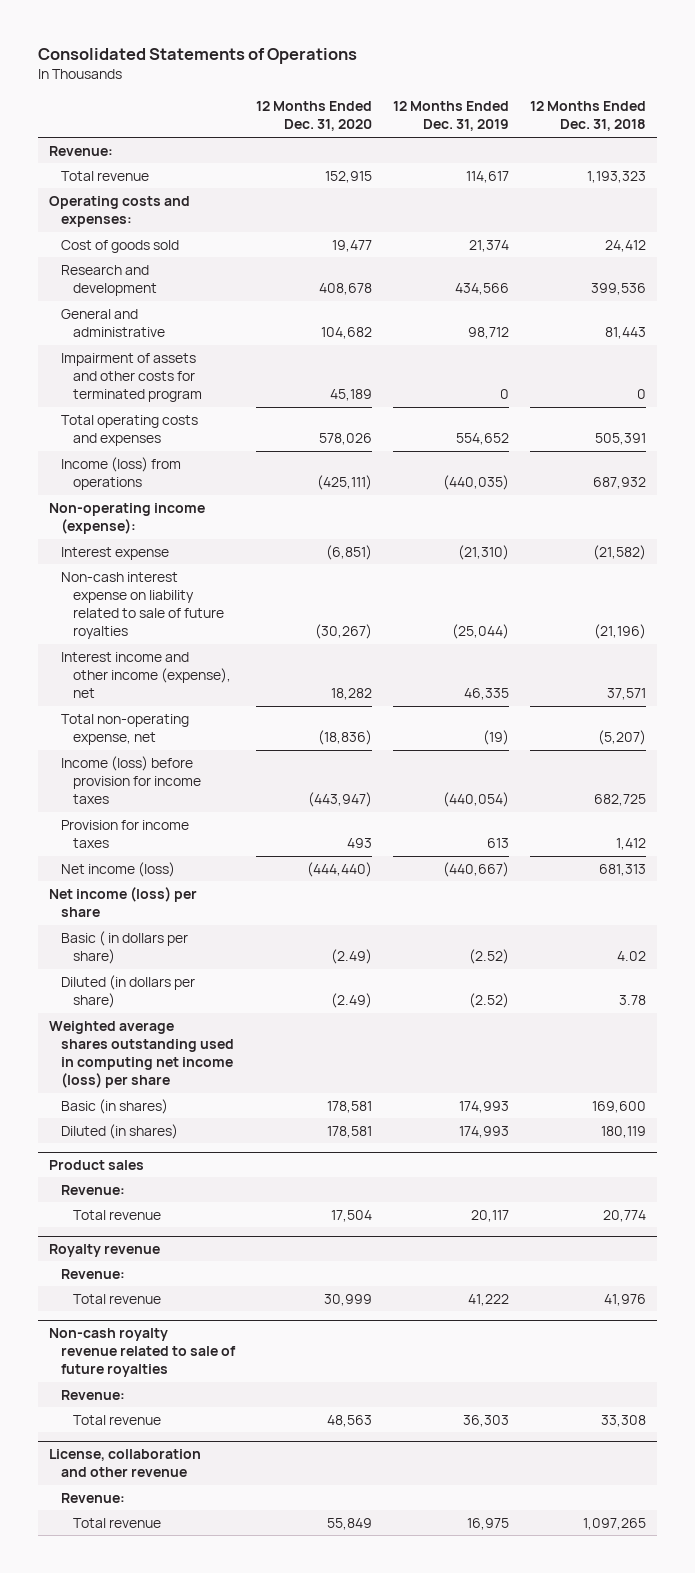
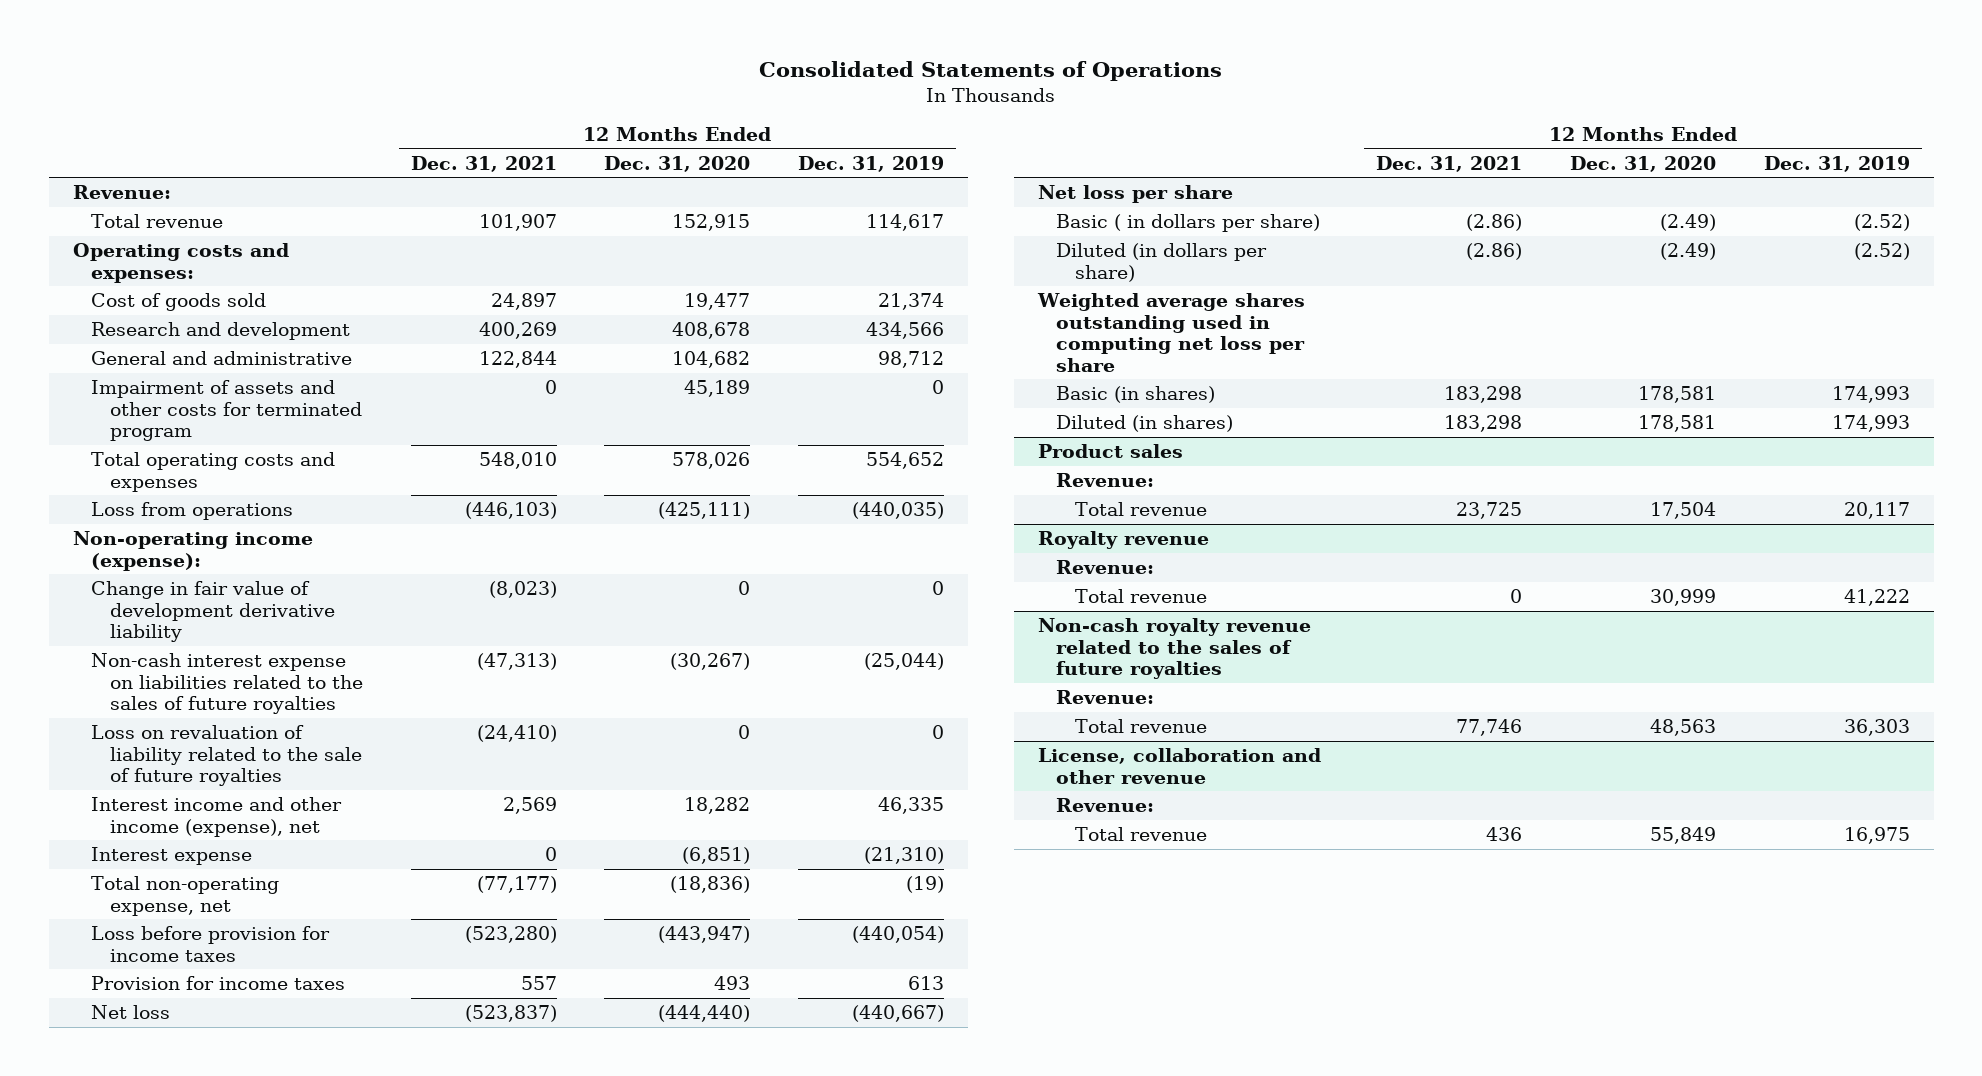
- | 12 Months Ended Dec. 31, 2020 | 12 Months Ended Dec. 31, 2019 | 12 Months Ended Dec. 31, 2018
+ | 12 Months Ended Dec. 31, 2021 | 12 Months Ended Dec. 31, 2020 | 12 Months Ended Dec. 31, 2019
- Income (loss) from operations | (425,111) | (440,035) | 687,932
+ Loss from operations | (446,103) | (425,111) | (440,035)
- Non-cash interest expense on liability related to sale of future royalties | (30,267) | (25,044) | (21,196)
+ Change in fair value of development derivative liability | (8,023) | 0 | 0
+ Non-cash interest expense on liabilities related to the sales of future royalties | (47,313) | (30,267) | (25,044)
+ Loss on revaluation of liability related to the sale of future royalties | (24,410) | 0 | 0
moved down: Interest expense | 0 | (6,851) | (21,310)
- Income (loss) before provision for income taxes | (443,947) | (440,054) | 682,725
+ Loss before provision for income taxes | (523,280) | (443,947) | (440,054)
- Net income (loss) | (444,440) | (440,667) | 681,313
- Net income (loss) per share
+ Net loss | (523,837) | (444,440) | (440,667)
+ Net loss per share
- Weighted average shares outstanding used in computing net income (loss) per share
+ Weighted average shares outstanding used in computing net loss per share
- Non-cash royalty revenue related to sale of future royalties
+ Non-cash royalty revenue related to the sales of future royalties

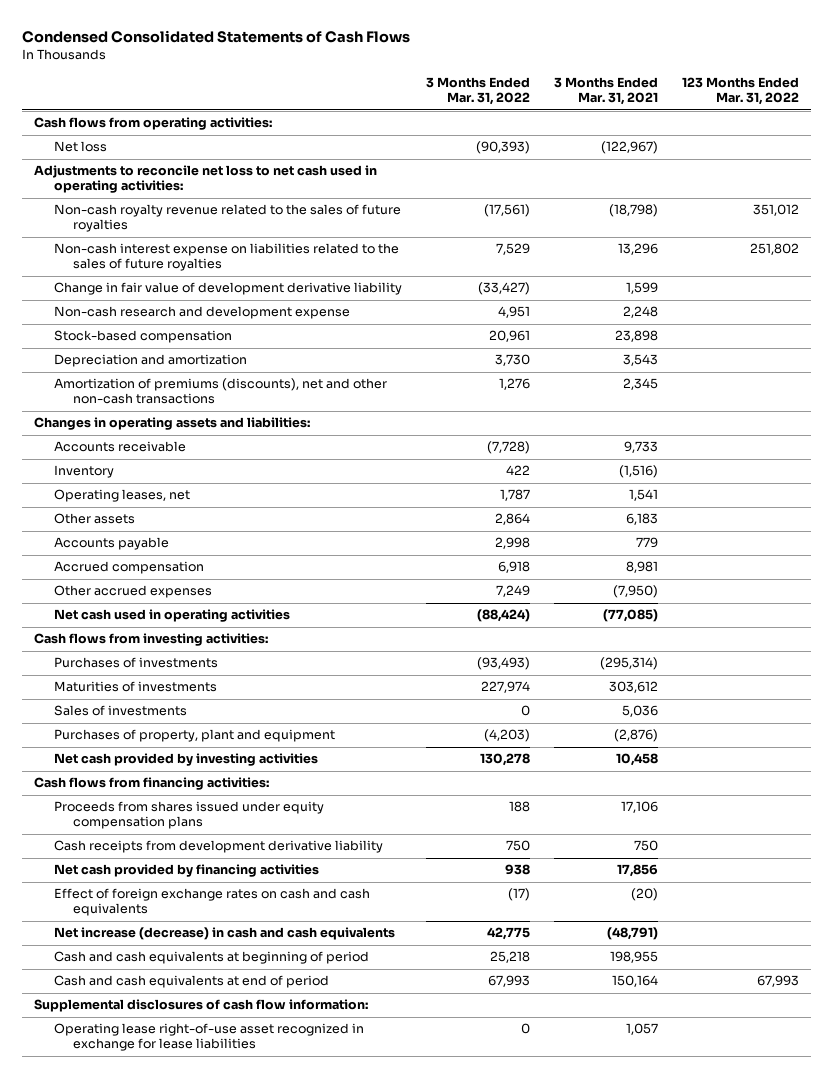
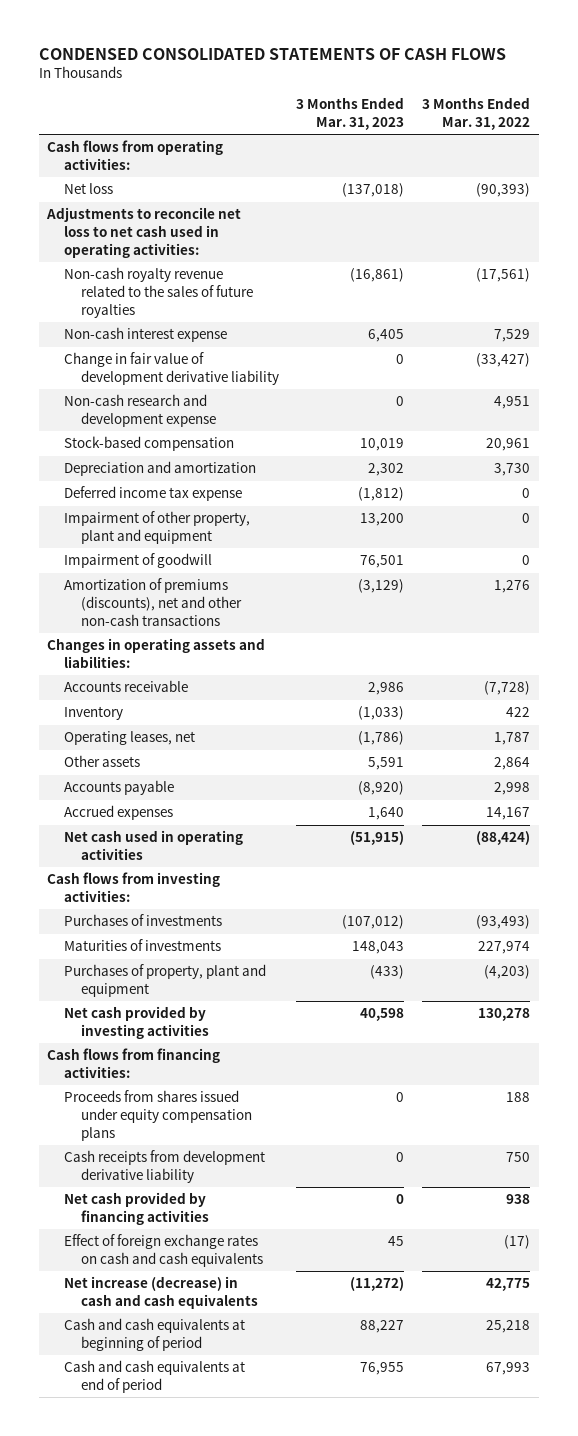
- Condensed Consolidated Statements of Cash Flows
+ CONDENSED CONSOLIDATED STATEMENTS OF CASH FLOWS
- | 3 Months Ended Mar. 31, 2022 | 3 Months Ended Mar. 31, 2021 | 123 Months Ended Mar. 31, 2022
+ | 3 Months Ended Mar. 31, 2023 | 3 Months Ended Mar. 31, 2022
- Non-cash interest expense on liabilities related to the sales of future royalties | 7,529 | 13,296 | 251,802
+ Non-cash interest expense | 6,405 | 7,529
+ Deferred income tax expense | (1,812) | 0
+ Impairment of other property, plant and equipment | 13,200 | 0
+ Impairment of goodwill | 76,501 | 0
- Accrued compensation | 6,918 | 8,981 |
- Other accrued expenses | 7,249 | (7,950) |
+ Accrued expenses | 1,640 | 14,167
- Sales of investments | 0 | 5,036 |
- Supplemental disclosures of cash flow information:
- Operating lease right-of-use asset recognized in exchange for lease liabilities | 0 | 1,057 |

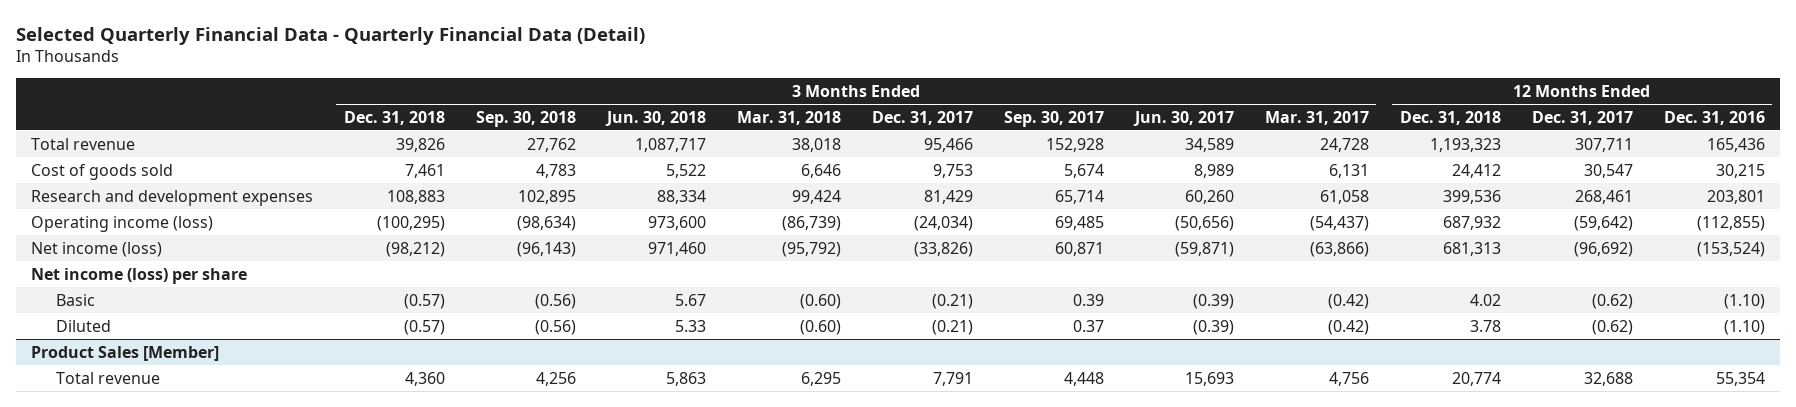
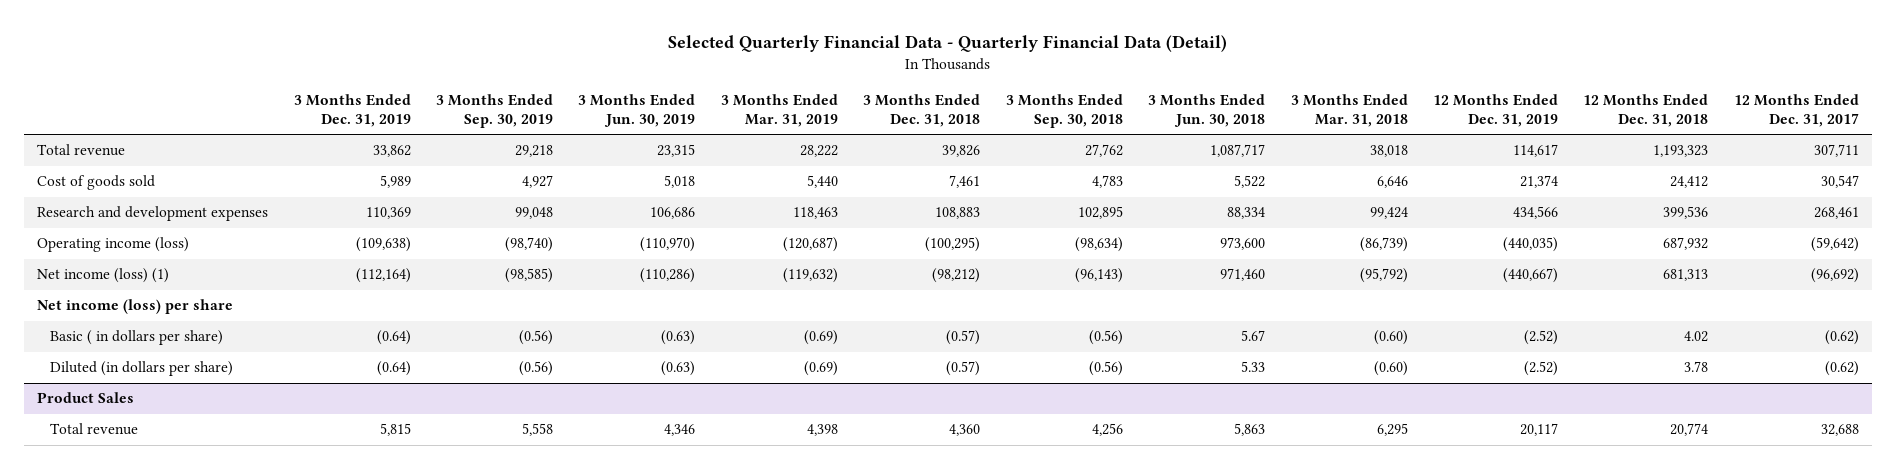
- | 3 Months Ended Dec. 31, 2018 | 3 Months Ended Sep. 30, 2018 | 3 Months Ended Jun. 30, 2018 | 3 Months Ended Mar. 31, 2018 | 3 Months Ended Dec. 31, 2017 | 3 Months Ended Sep. 30, 2017 | 3 Months Ended Jun. 30, 2017 | 3 Months Ended Mar. 31, 2017 | 12 Months Ended Dec. 31, 2018 | 12 Months Ended Dec. 31, 2017 | 12 Months Ended Dec. 31, 2016
+ | 3 Months Ended Dec. 31, 2019 | 3 Months Ended Sep. 30, 2019 | 3 Months Ended Jun. 30, 2019 | 3 Months Ended Mar. 31, 2019 | 3 Months Ended Dec. 31, 2018 | 3 Months Ended Sep. 30, 2018 | 3 Months Ended Jun. 30, 2018 | 3 Months Ended Mar. 31, 2018 | 12 Months Ended Dec. 31, 2019 | 12 Months Ended Dec. 31, 2018 | 12 Months Ended Dec. 31, 2017
- Net income (loss) | (98,212) | (96,143) | 971,460 | (95,792) | (33,826) | 60,871 | (59,871) | (63,866) | 681,313 | (96,692) | (153,524)
+ Net income (loss) (1) | (112,164) | (98,585) | (110,286) | (119,632) | (98,212) | (96,143) | 971,460 | (95,792) | (440,667) | 681,313 | (96,692)
- Basic | (0.57) | (0.56) | 5.67 | (0.60) | (0.21) | 0.39 | (0.39) | (0.42) | 4.02 | (0.62) | (1.10)
- Diluted | (0.57) | (0.56) | 5.33 | (0.60) | (0.21) | 0.37 | (0.39) | (0.42) | 3.78 | (0.62) | (1.10)
- Product Sales [Member]
+ Basic ( in dollars per share) | (0.64) | (0.56) | (0.63) | (0.69) | (0.57) | (0.56) | 5.67 | (0.60) | (2.52) | 4.02 | (0.62)
+ Diluted (in dollars per share) | (0.64) | (0.56) | (0.63) | (0.69) | (0.57) | (0.56) | 5.33 | (0.60) | (2.52) | 3.78 | (0.62)
+ Product Sales

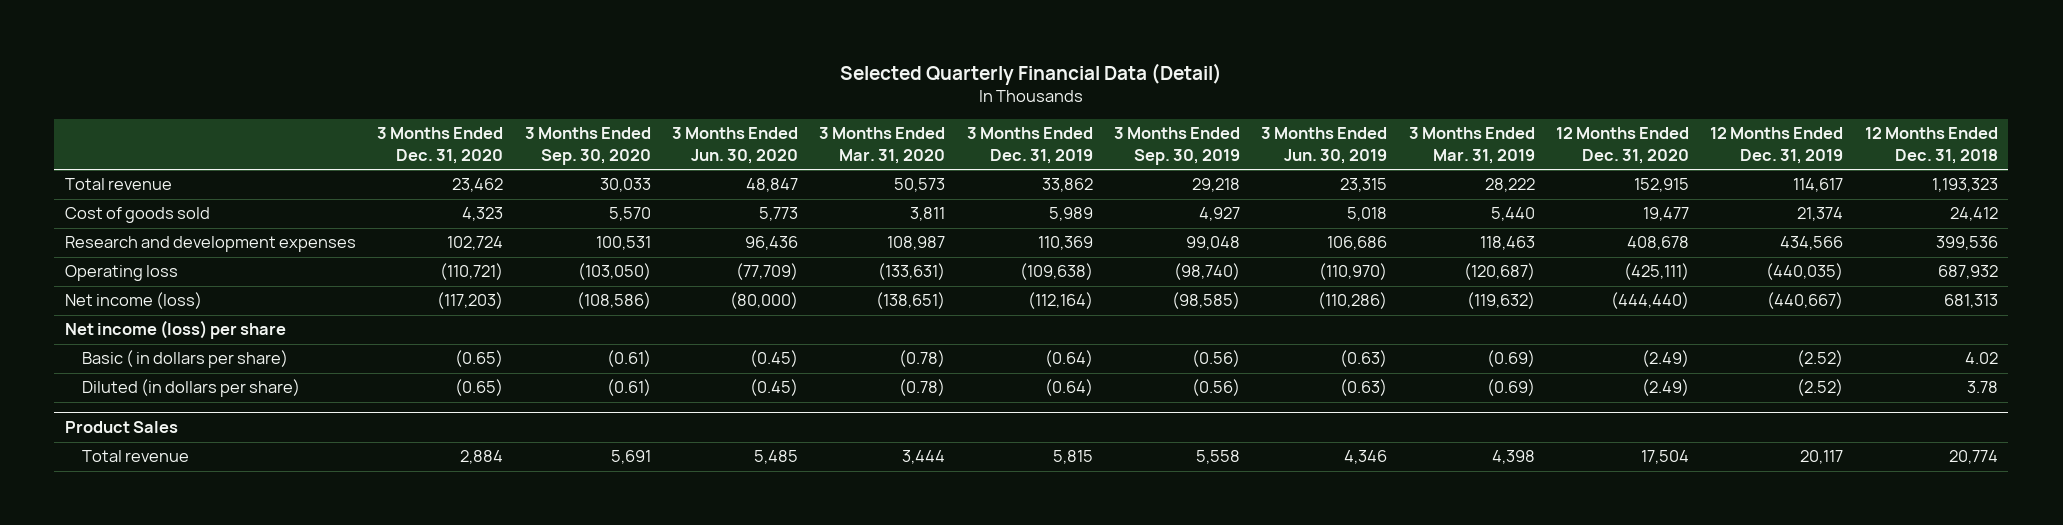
- Selected Quarterly Financial Data - Quarterly Financial Data (Detail)
+ Selected Quarterly Financial Data (Detail)
- | 3 Months Ended Dec. 31, 2019 | 3 Months Ended Sep. 30, 2019 | 3 Months Ended Jun. 30, 2019 | 3 Months Ended Mar. 31, 2019 | 3 Months Ended Dec. 31, 2018 | 3 Months Ended Sep. 30, 2018 | 3 Months Ended Jun. 30, 2018 | 3 Months Ended Mar. 31, 2018 | 12 Months Ended Dec. 31, 2019 | 12 Months Ended Dec. 31, 2018 | 12 Months Ended Dec. 31, 2017
+ | 3 Months Ended Dec. 31, 2020 | 3 Months Ended Sep. 30, 2020 | 3 Months Ended Jun. 30, 2020 | 3 Months Ended Mar. 31, 2020 | 3 Months Ended Dec. 31, 2019 | 3 Months Ended Sep. 30, 2019 | 3 Months Ended Jun. 30, 2019 | 3 Months Ended Mar. 31, 2019 | 12 Months Ended Dec. 31, 2020 | 12 Months Ended Dec. 31, 2019 | 12 Months Ended Dec. 31, 2018
- Operating income (loss) | (109,638) | (98,740) | (110,970) | (120,687) | (100,295) | (98,634) | 973,600 | (86,739) | (440,035) | 687,932 | (59,642)
- Net income (loss) (1) | (112,164) | (98,585) | (110,286) | (119,632) | (98,212) | (96,143) | 971,460 | (95,792) | (440,667) | 681,313 | (96,692)
+ Operating loss | (110,721) | (103,050) | (77,709) | (133,631) | (109,638) | (98,740) | (110,970) | (120,687) | (425,111) | (440,035) | 687,932
+ Net income (loss) | (117,203) | (108,586) | (80,000) | (138,651) | (112,164) | (98,585) | (110,286) | (119,632) | (444,440) | (440,667) | 681,313

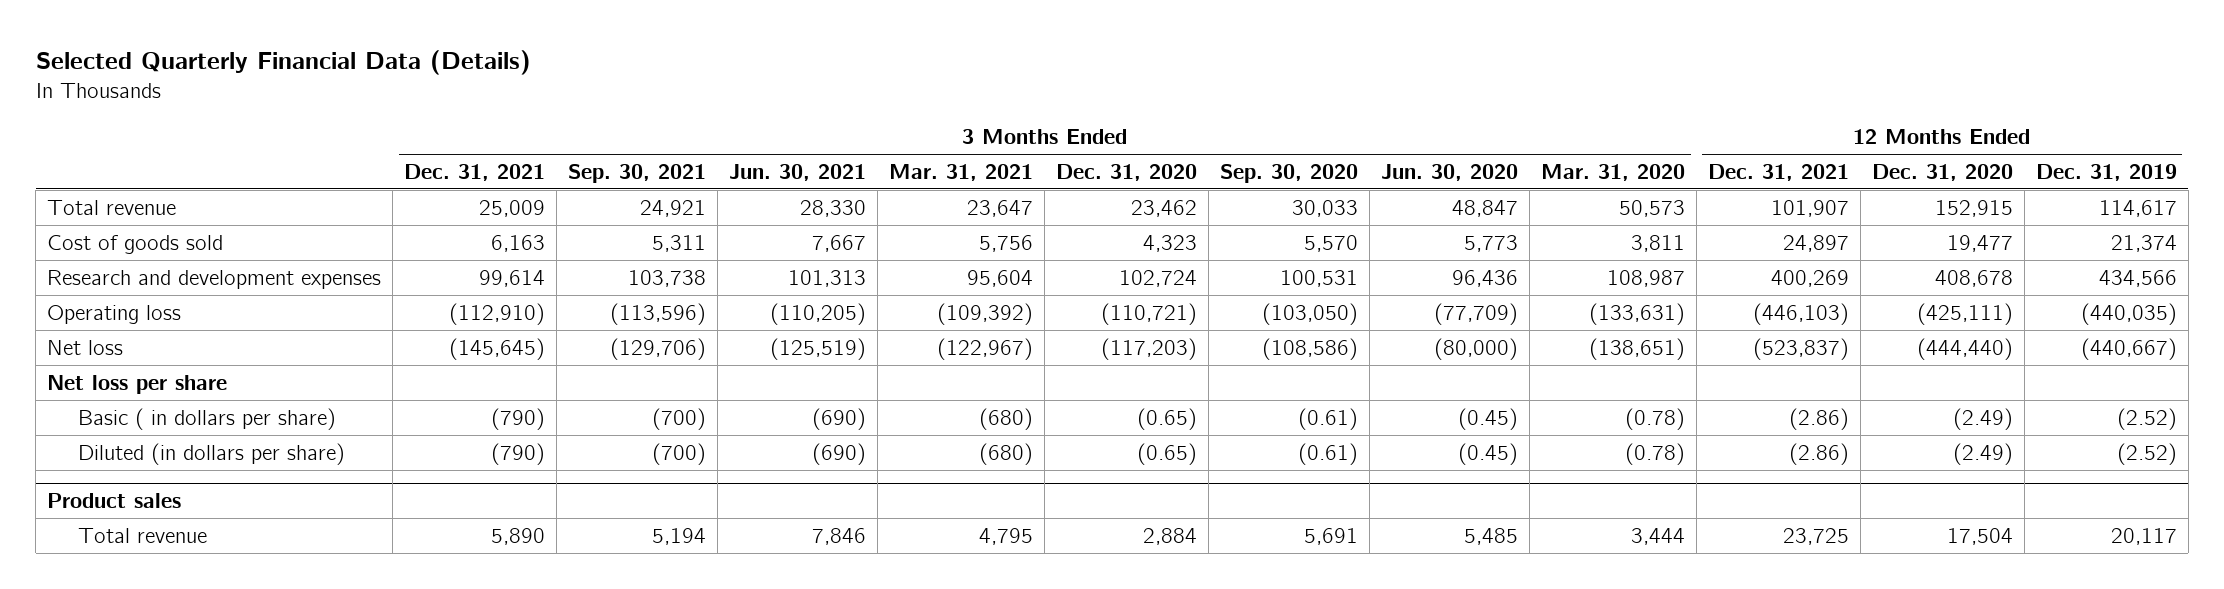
- Selected Quarterly Financial Data (Detail)
+ Selected Quarterly Financial Data (Details)
- | 3 Months Ended Dec. 31, 2020 | 3 Months Ended Sep. 30, 2020 | 3 Months Ended Jun. 30, 2020 | 3 Months Ended Mar. 31, 2020 | 3 Months Ended Dec. 31, 2019 | 3 Months Ended Sep. 30, 2019 | 3 Months Ended Jun. 30, 2019 | 3 Months Ended Mar. 31, 2019 | 12 Months Ended Dec. 31, 2020 | 12 Months Ended Dec. 31, 2019 | 12 Months Ended Dec. 31, 2018
+ | 3 Months Ended Dec. 31, 2021 | 3 Months Ended Sep. 30, 2021 | 3 Months Ended Jun. 30, 2021 | 3 Months Ended Mar. 31, 2021 | 3 Months Ended Dec. 31, 2020 | 3 Months Ended Sep. 30, 2020 | 3 Months Ended Jun. 30, 2020 | 3 Months Ended Mar. 31, 2020 | 12 Months Ended Dec. 31, 2021 | 12 Months Ended Dec. 31, 2020 | 12 Months Ended Dec. 31, 2019
- Net income (loss) | (117,203) | (108,586) | (80,000) | (138,651) | (112,164) | (98,585) | (110,286) | (119,632) | (444,440) | (440,667) | 681,313
- Net income (loss) per share
+ Net loss | (145,645) | (129,706) | (125,519) | (122,967) | (117,203) | (108,586) | (80,000) | (138,651) | (523,837) | (444,440) | (440,667)
+ Net loss per share
- Product Sales
+ Product sales

